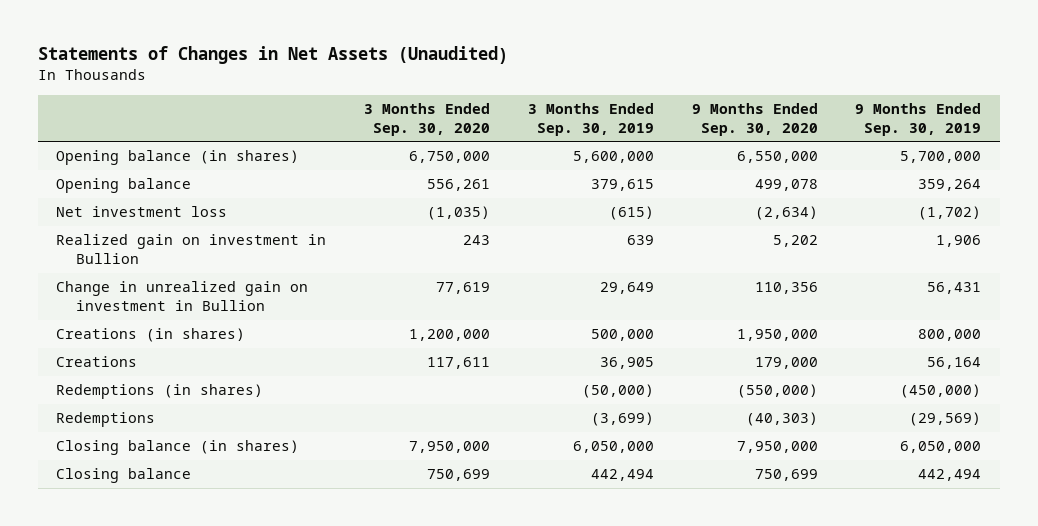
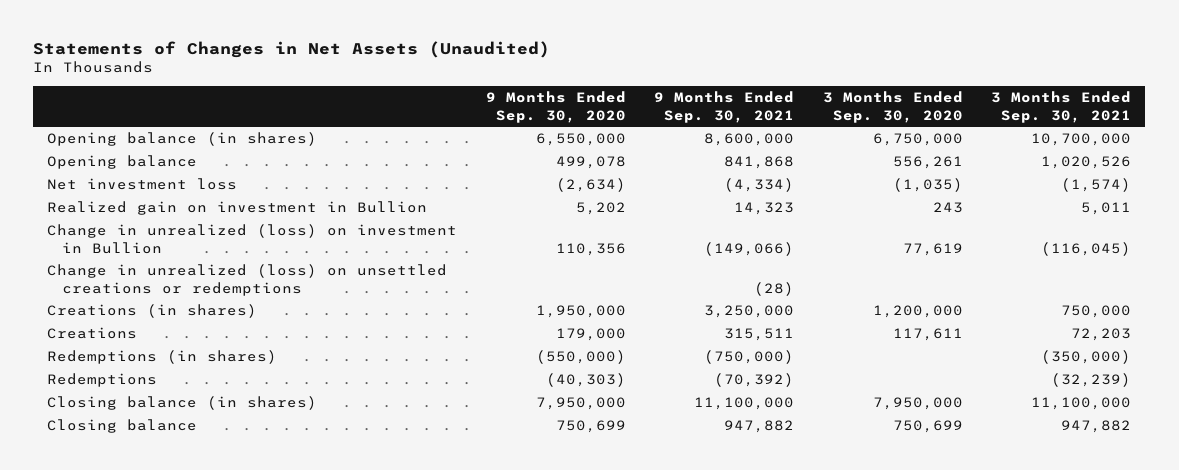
- | 3 Months Ended Sep. 30, 2020 | 3 Months Ended Sep. 30, 2019 | 9 Months Ended Sep. 30, 2020 | 9 Months Ended Sep. 30, 2019
+ | 9 Months Ended Sep. 30, 2020 | 9 Months Ended Sep. 30, 2021 | 3 Months Ended Sep. 30, 2020 | 3 Months Ended Sep. 30, 2021
- Change in unrealized gain on investment in Bullion | 77,619 | 29,649 | 110,356 | 56,431
+ Change in unrealized (loss) on investment in Bullion | 110,356 | (149,066) | 77,619 | (116,045)
+ Change in unrealized (loss) on unsettled creations or redemptions | | (28) | |

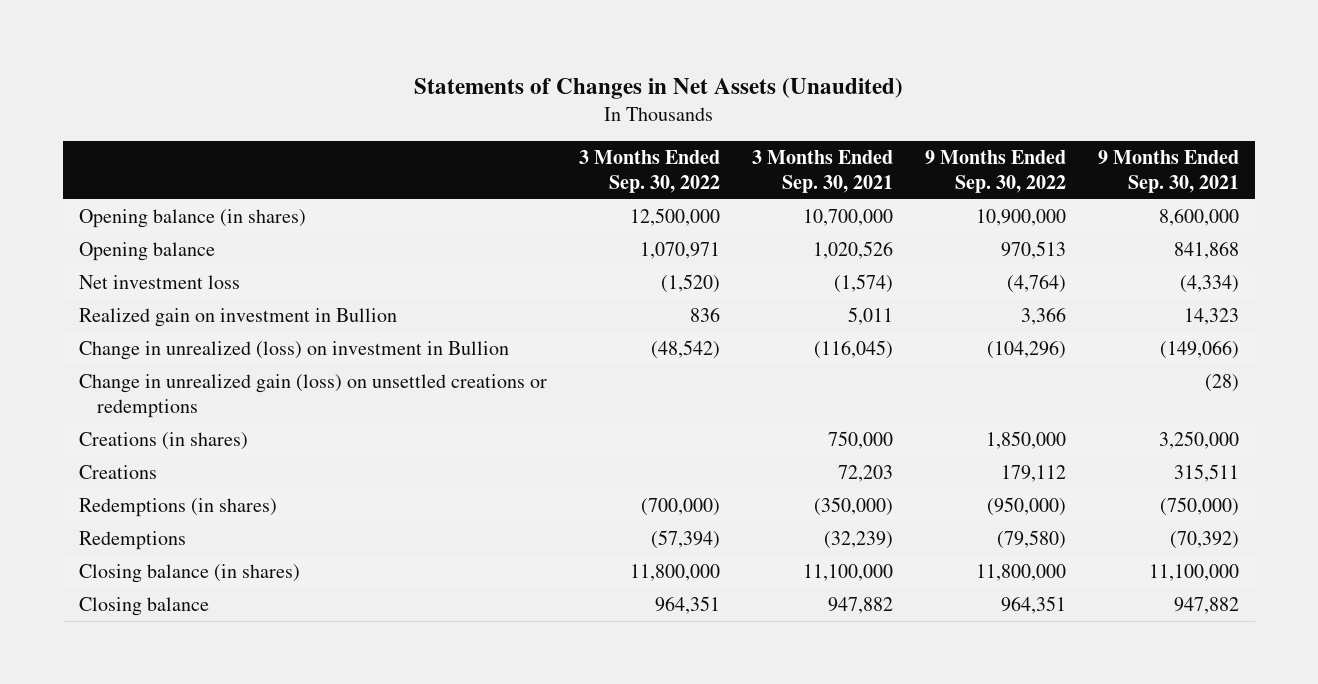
- | 9 Months Ended Sep. 30, 2020 | 9 Months Ended Sep. 30, 2021 | 3 Months Ended Sep. 30, 2020 | 3 Months Ended Sep. 30, 2021
+ | 3 Months Ended Sep. 30, 2022 | 3 Months Ended Sep. 30, 2021 | 9 Months Ended Sep. 30, 2022 | 9 Months Ended Sep. 30, 2021
- Change in unrealized (loss) on unsettled creations or redemptions | | (28) | |
+ Change in unrealized gain (loss) on unsettled creations or redemptions | | | | (28)

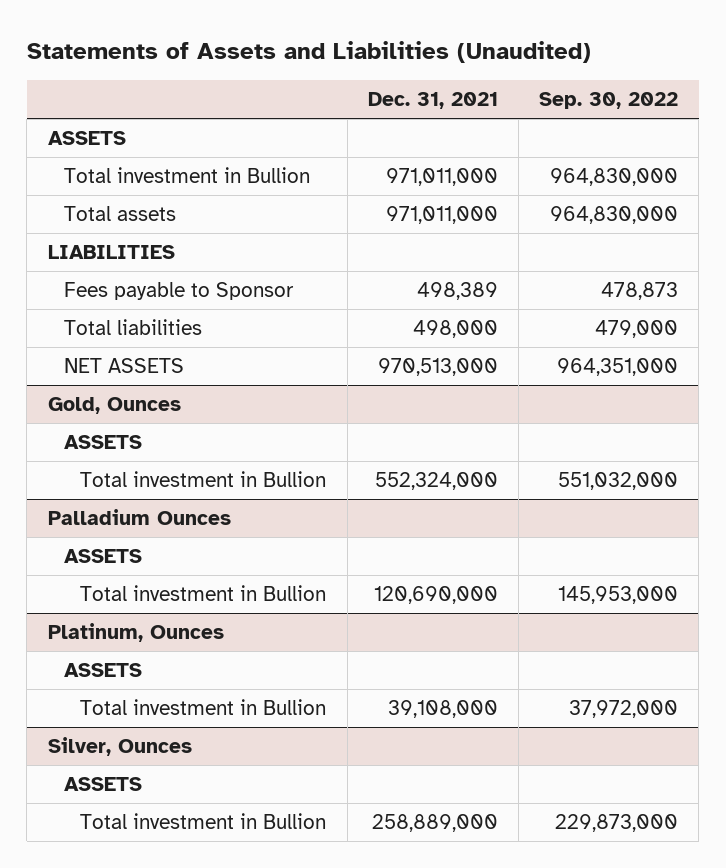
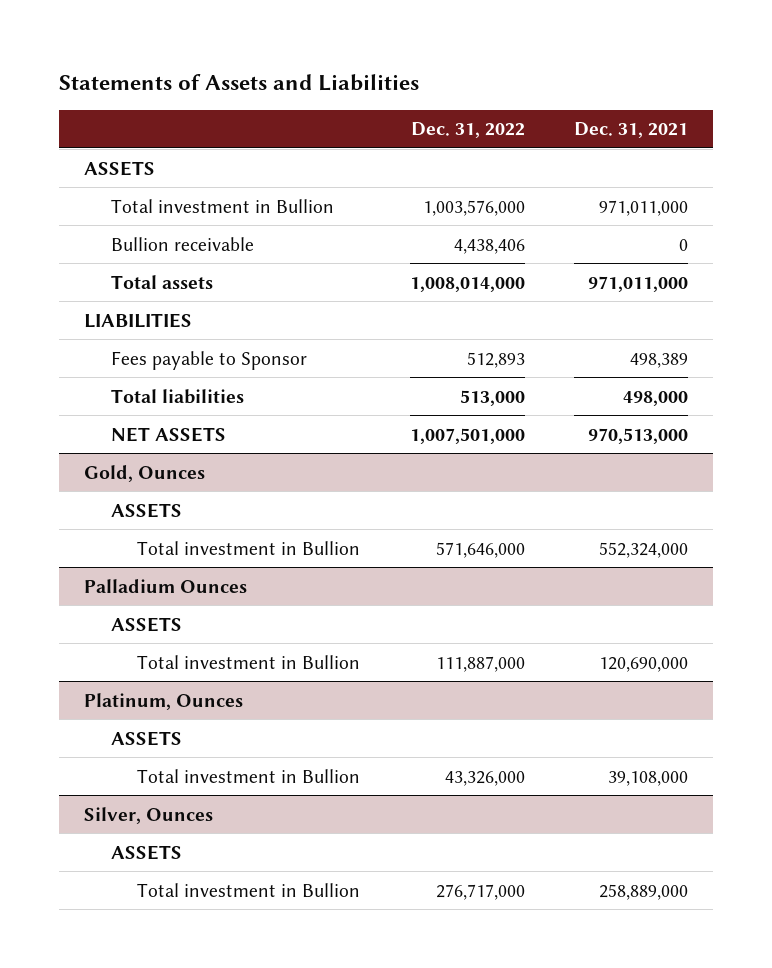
- Statements of Assets and Liabilities (Unaudited)
+ Statements of Assets and Liabilities
- | Dec. 31, 2021 | Sep. 30, 2022
+ | Dec. 31, 2022 | Dec. 31, 2021
+ Bullion receivable | 4,438,406 | 0

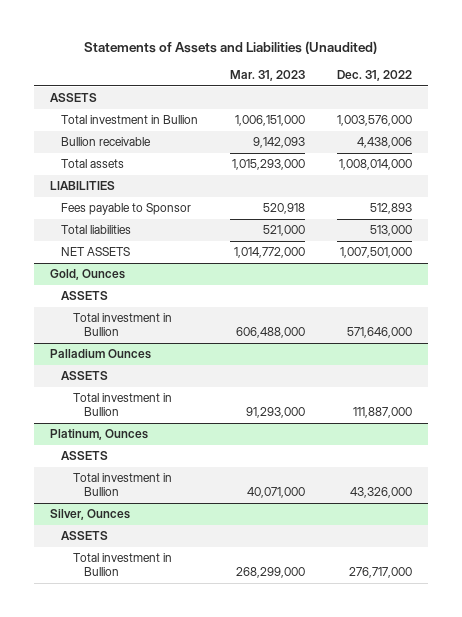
- Statements of Assets and Liabilities
+ Statements of Assets and Liabilities (Unaudited)
- | Dec. 31, 2022 | Dec. 31, 2021
+ | Mar. 31, 2023 | Dec. 31, 2022
- Bullion receivable | 4,438,406 | 0
+ Bullion receivable | 9,142,093 | 4,438,006

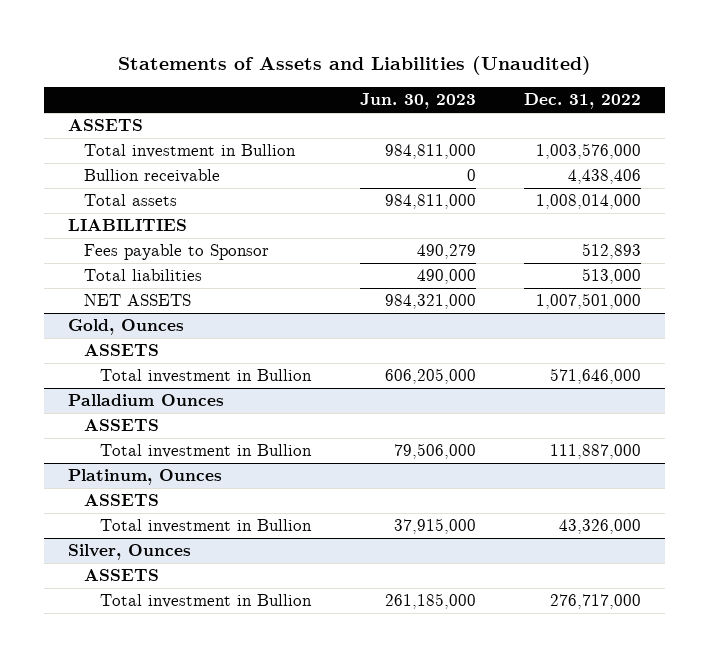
- | Mar. 31, 2023 | Dec. 31, 2022
+ | Jun. 30, 2023 | Dec. 31, 2022
- Bullion receivable | 9,142,093 | 4,438,006
+ Bullion receivable | 0 | 4,438,406

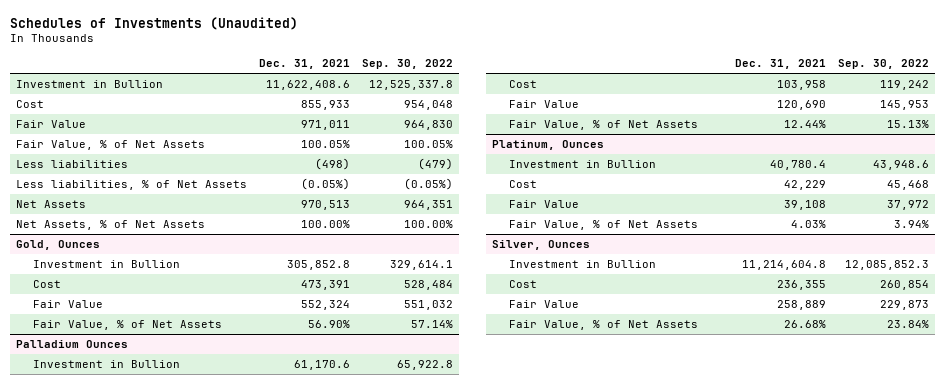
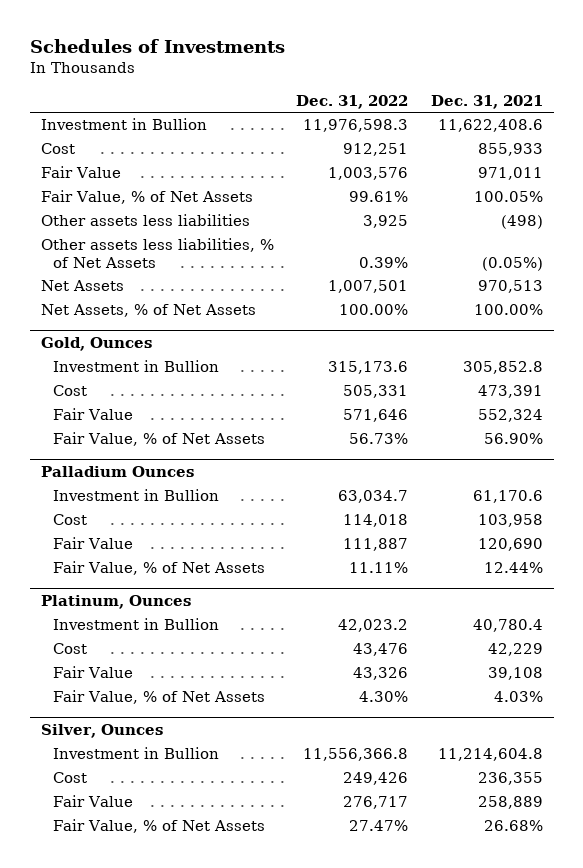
- Schedules of Investments (Unaudited)
+ Schedules of Investments
- | Dec. 31, 2021 | Sep. 30, 2022
+ | Dec. 31, 2022 | Dec. 31, 2021
- Less liabilities | (498) | (479)
- Less liabilities, % of Net Assets | (0.05%) | (0.05%)
+ Other assets less liabilities | 3,925 | (498)
+ Other assets less liabilities, % of Net Assets | 0.39% | (0.05%)

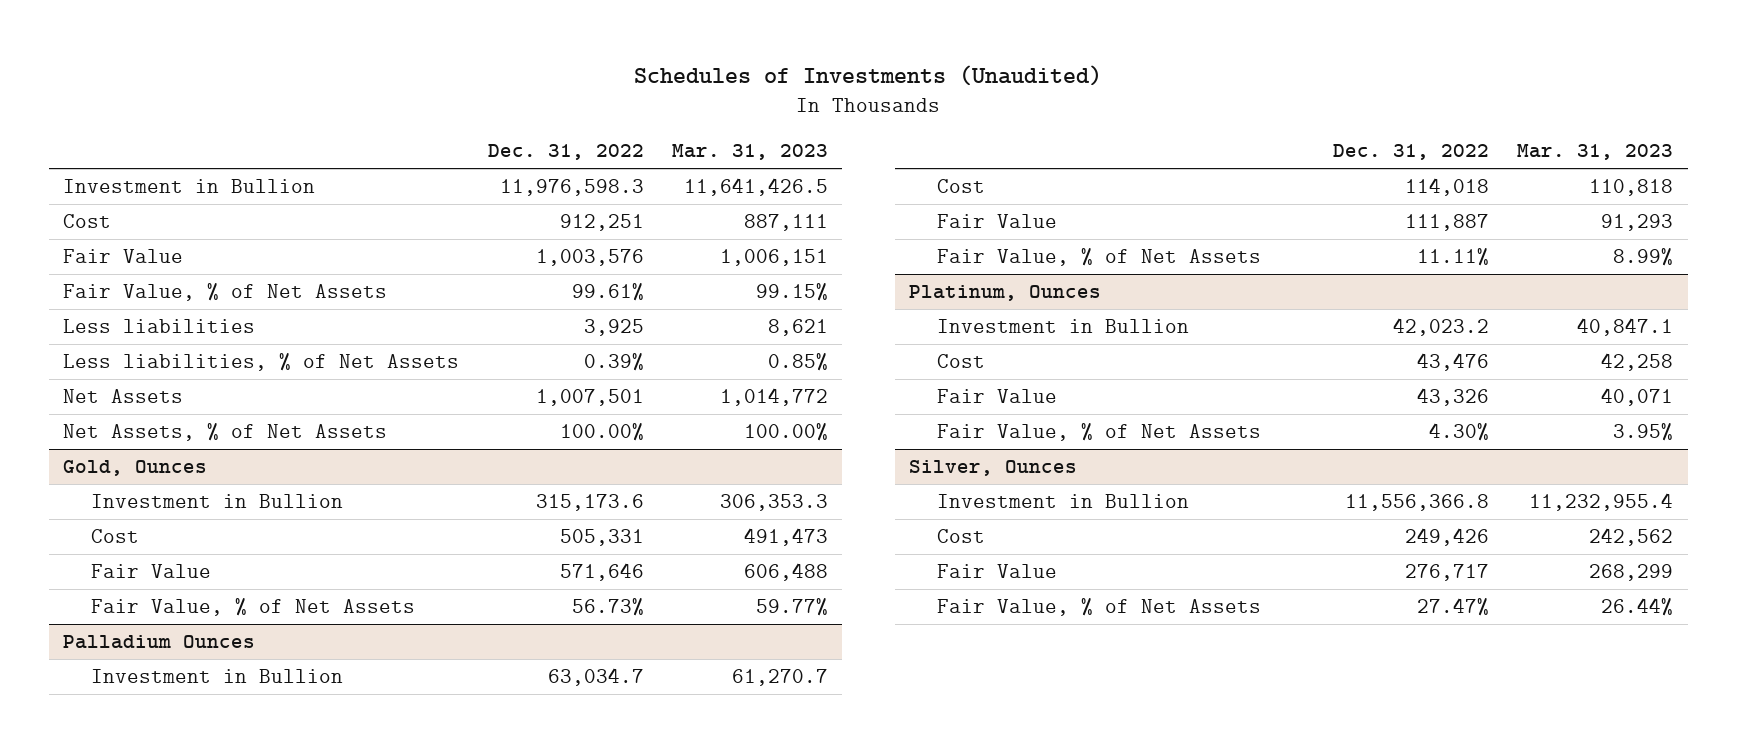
- Schedules of Investments
+ Schedules of Investments (Unaudited)
- | Dec. 31, 2022 | Dec. 31, 2021
+ | Dec. 31, 2022 | Mar. 31, 2023
- Other assets less liabilities | 3,925 | (498)
- Other assets less liabilities, % of Net Assets | 0.39% | (0.05%)
+ Less liabilities | 3,925 | 8,621
+ Less liabilities, % of Net Assets | 0.39% | 0.85%

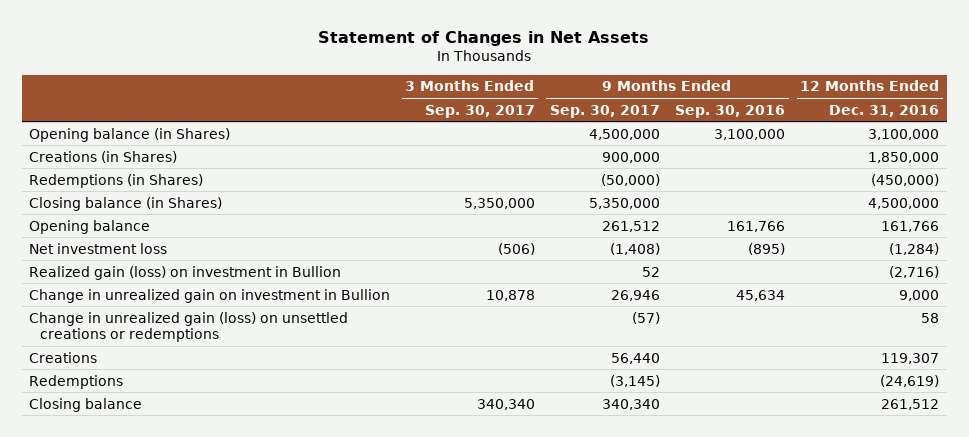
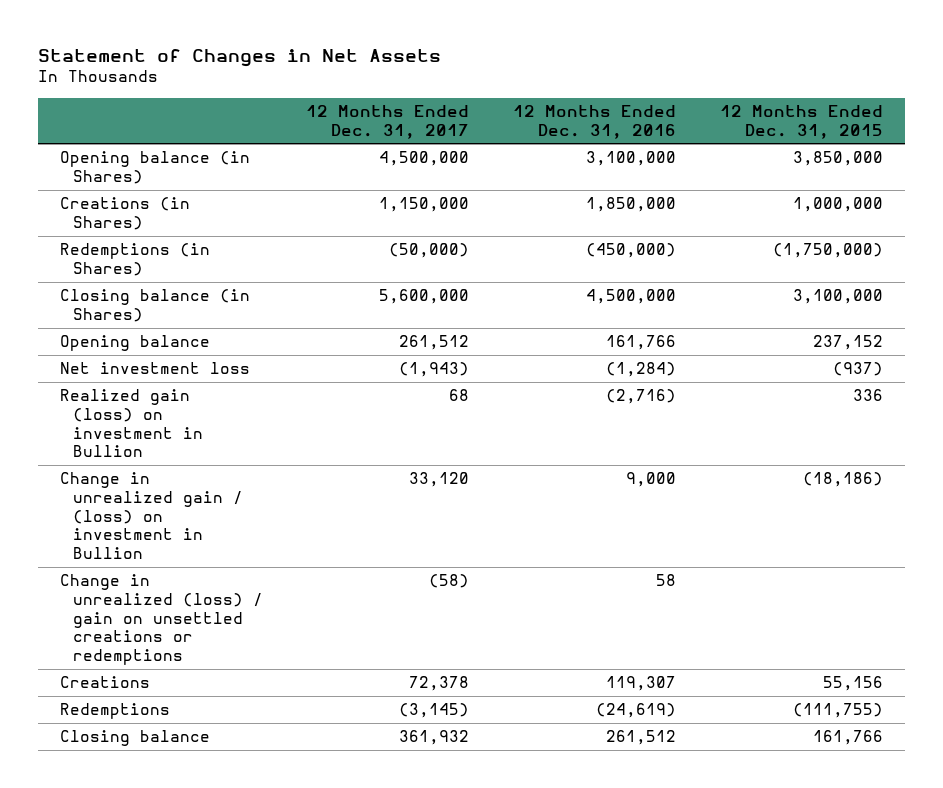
- | 3 Months Ended Sep. 30, 2017 | 9 Months Ended Sep. 30, 2017 | 9 Months Ended Sep. 30, 2016 | 12 Months Ended Dec. 31, 2016
+ | 12 Months Ended Dec. 31, 2017 | 12 Months Ended Dec. 31, 2016 | 12 Months Ended Dec. 31, 2015
- Change in unrealized gain on investment in Bullion | 10,878 | 26,946 | 45,634 | 9,000
- Change in unrealized gain (loss) on unsettled creations or redemptions | | (57) | | 58
+ Change in unrealized gain / (loss) on investment in Bullion | 33,120 | 9,000 | (18,186)
+ Change in unrealized (loss) / gain on unsettled creations or redemptions | (58) | 58 |

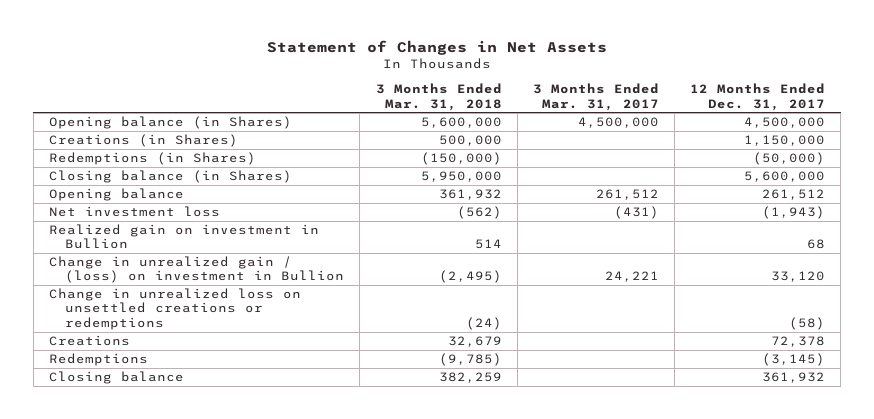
- | 12 Months Ended Dec. 31, 2017 | 12 Months Ended Dec. 31, 2016 | 12 Months Ended Dec. 31, 2015
+ | 3 Months Ended Mar. 31, 2018 | 3 Months Ended Mar. 31, 2017 | 12 Months Ended Dec. 31, 2017
- Realized gain (loss) on investment in Bullion | 68 | (2,716) | 336
+ Realized gain on investment in Bullion | 514 | | 68
- Change in unrealized (loss) / gain on unsettled creations or redemptions | (58) | 58 |
+ Change in unrealized loss on unsettled creations or redemptions | (24) | | (58)

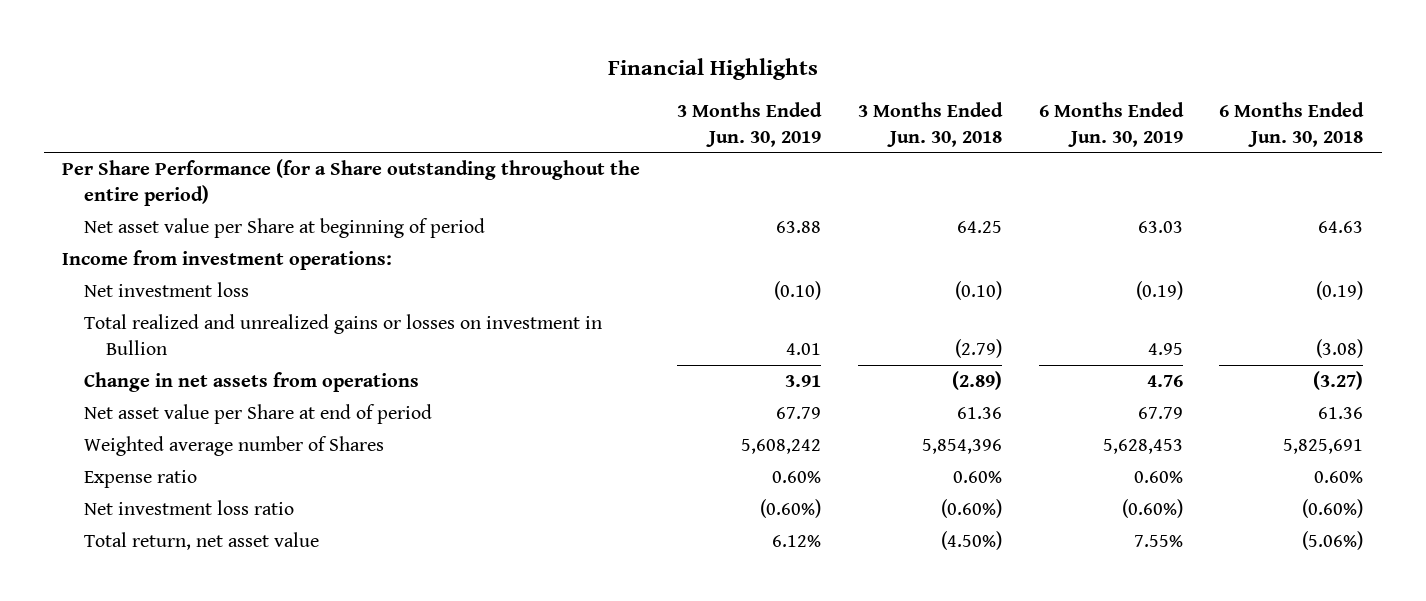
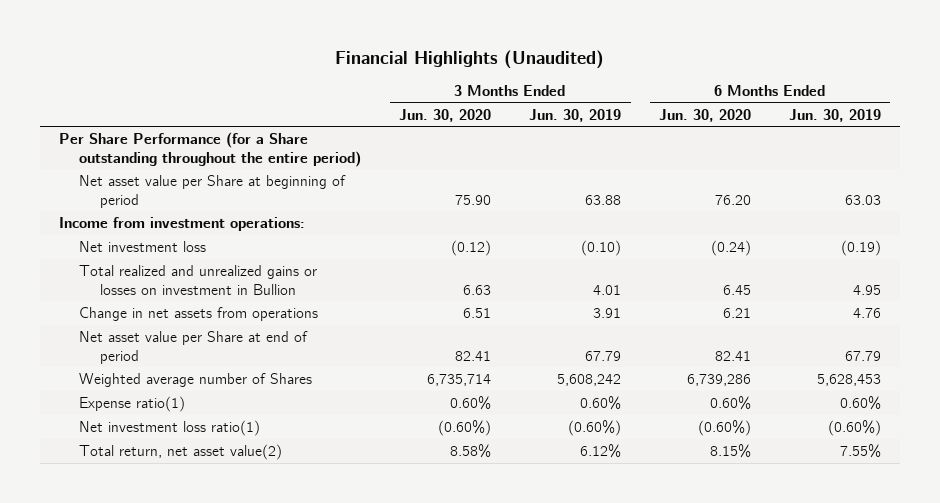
- Financial Highlights
+ Financial Highlights (Unaudited)
- | 3 Months Ended Jun. 30, 2019 | 3 Months Ended Jun. 30, 2018 | 6 Months Ended Jun. 30, 2019 | 6 Months Ended Jun. 30, 2018
+ | 3 Months Ended Jun. 30, 2020 | 3 Months Ended Jun. 30, 2019 | 6 Months Ended Jun. 30, 2020 | 6 Months Ended Jun. 30, 2019
- Expense ratio | 0.60% | 0.60% | 0.60% | 0.60%
- Net investment loss ratio | (0.60%) | (0.60%) | (0.60%) | (0.60%)
- Total return, net asset value | 6.12% | (4.50%) | 7.55% | (5.06%)
+ Expense ratio(1) | 0.60% | 0.60% | 0.60% | 0.60%
+ Net investment loss ratio(1) | (0.60%) | (0.60%) | (0.60%) | (0.60%)
+ Total return, net asset value(2) | 8.58% | 6.12% | 8.15% | 7.55%

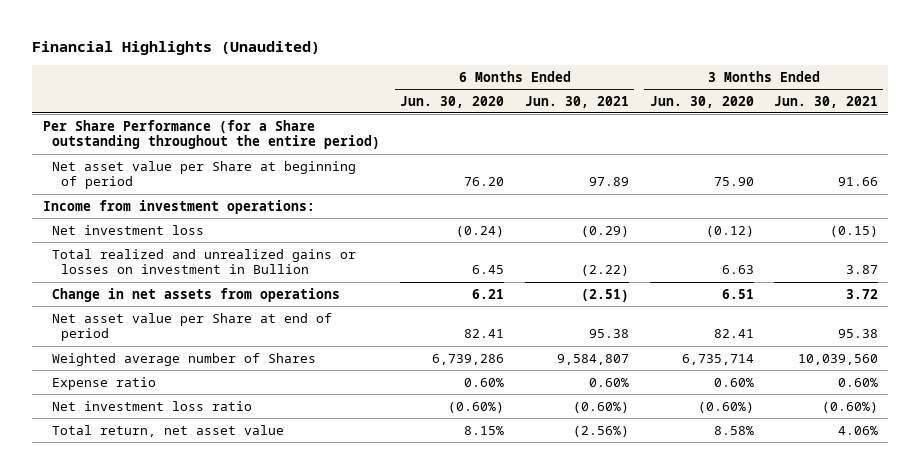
- | 3 Months Ended Jun. 30, 2020 | 3 Months Ended Jun. 30, 2019 | 6 Months Ended Jun. 30, 2020 | 6 Months Ended Jun. 30, 2019
+ | 6 Months Ended Jun. 30, 2020 | 6 Months Ended Jun. 30, 2021 | 3 Months Ended Jun. 30, 2020 | 3 Months Ended Jun. 30, 2021
- Expense ratio(1) | 0.60% | 0.60% | 0.60% | 0.60%
- Net investment loss ratio(1) | (0.60%) | (0.60%) | (0.60%) | (0.60%)
- Total return, net asset value(2) | 8.58% | 6.12% | 8.15% | 7.55%
+ Expense ratio | 0.60% | 0.60% | 0.60% | 0.60%
+ Net investment loss ratio | (0.60%) | (0.60%) | (0.60%) | (0.60%)
+ Total return, net asset value | 8.15% | (2.56%) | 8.58% | 4.06%

